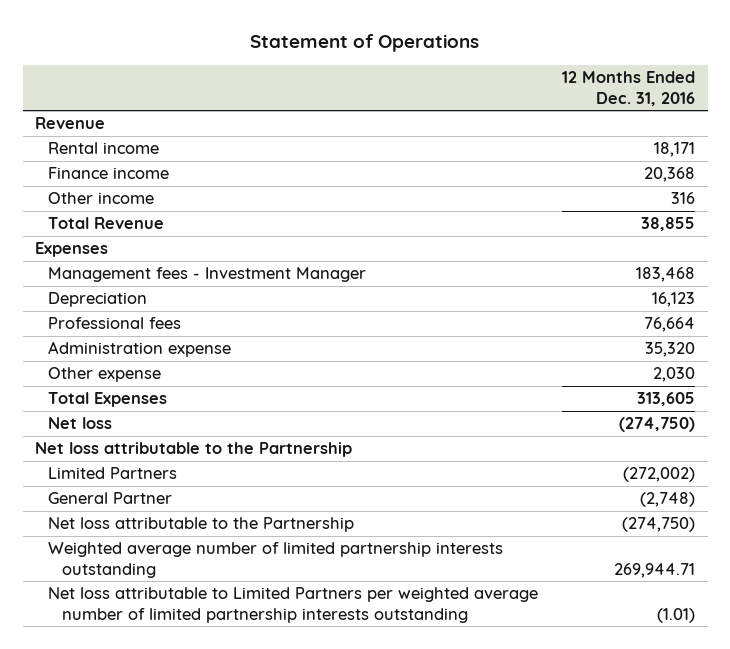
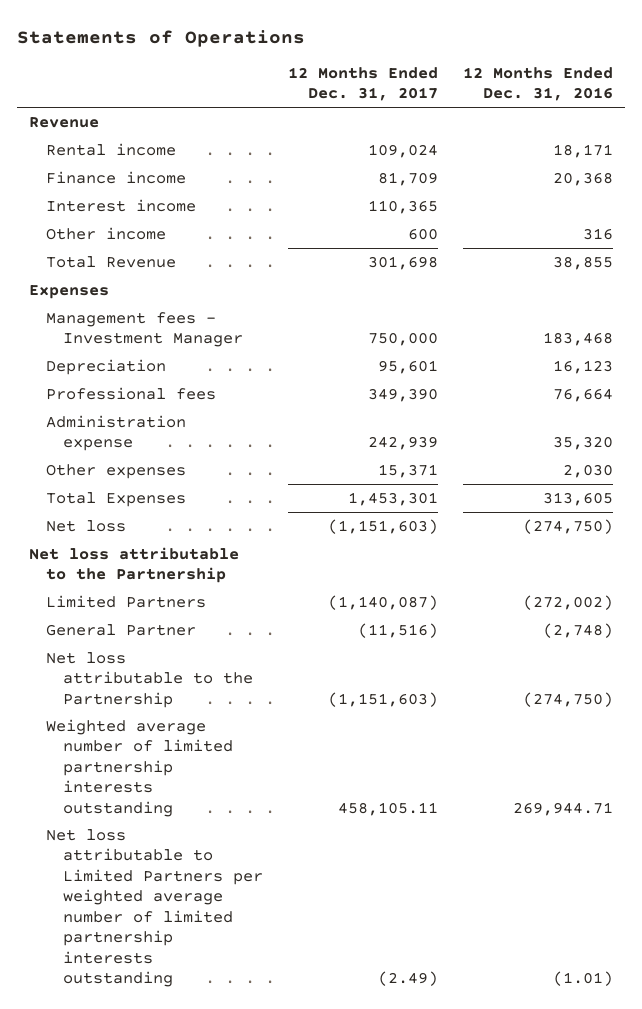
- Statement of Operations
+ Statements of Operations
- | 12 Months Ended Dec. 31, 2016
+ | 12 Months Ended Dec. 31, 2017 | 12 Months Ended Dec. 31, 2016
+ Interest income | 110,365 |
- Other expense | 2,030
+ Other expenses | 15,371 | 2,030

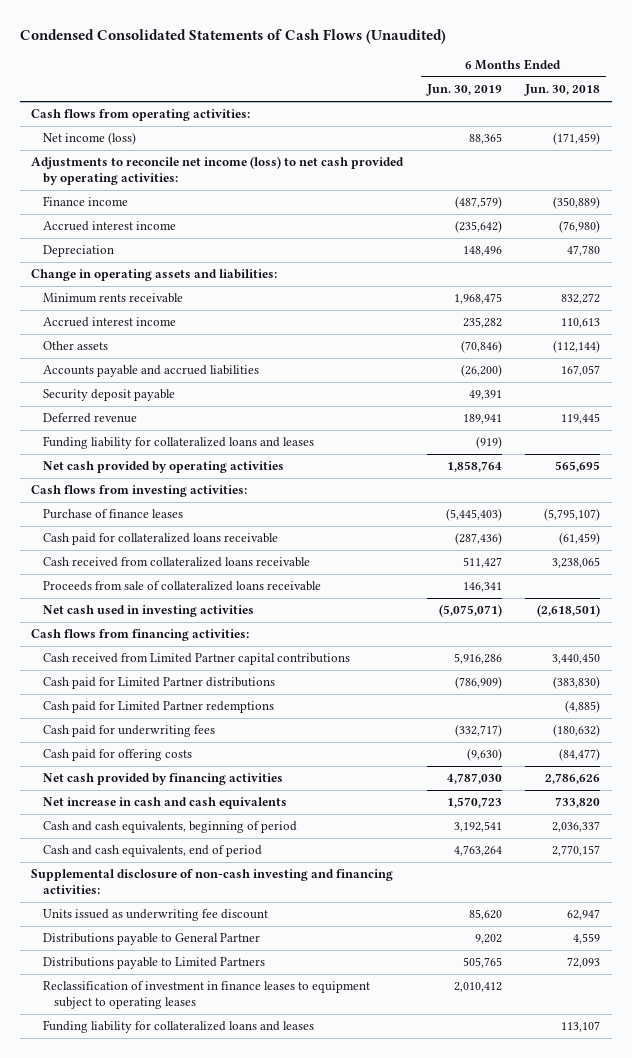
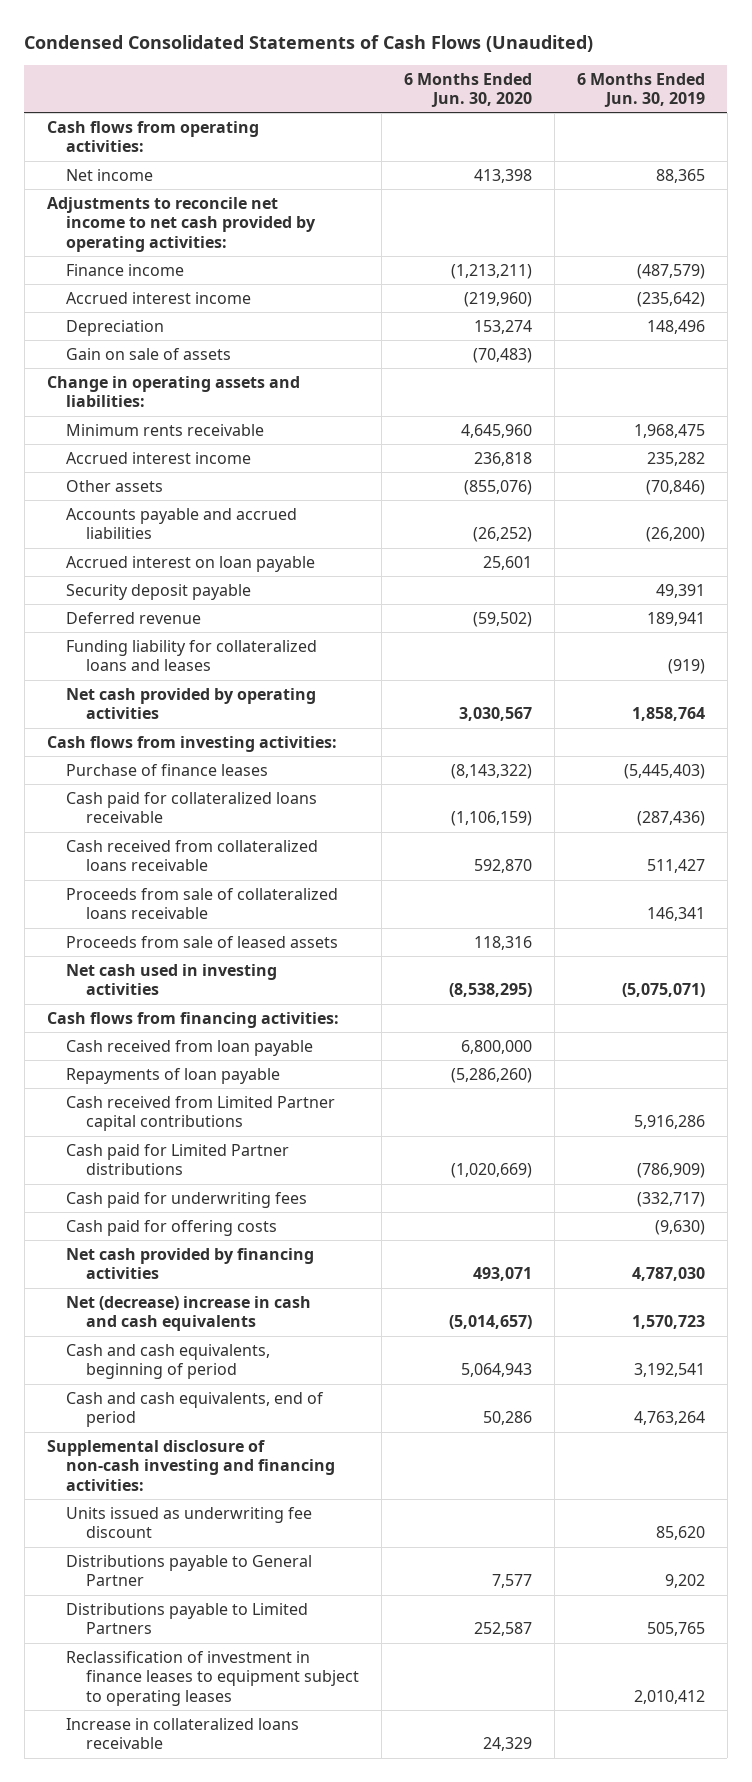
- | 6 Months Ended Jun. 30, 2019 | 6 Months Ended Jun. 30, 2018
+ | 6 Months Ended Jun. 30, 2020 | 6 Months Ended Jun. 30, 2019
- Net income (loss) | 88,365 | (171,459)
- Adjustments to reconcile net income (loss) to net cash provided by operating activities:
+ Net income | 413,398 | 88,365
+ Adjustments to reconcile net income to net cash provided by operating activities:
+ Gain on sale of assets | (70,483) |
+ Accrued interest on loan payable | 25,601 |
+ Proceeds from sale of leased assets | 118,316 |
+ Cash received from loan payable | 6,800,000 |
+ Repayments of loan payable | (5,286,260) |
- Cash paid for Limited Partner redemptions | | (4,885)
- Net increase in cash and cash equivalents | 1,570,723 | 733,820
+ Net (decrease) increase in cash and cash equivalents | (5,014,657) | 1,570,723
- Funding liability for collateralized loans and leases | | 113,107
+ Increase in collateralized loans receivable | 24,329 |

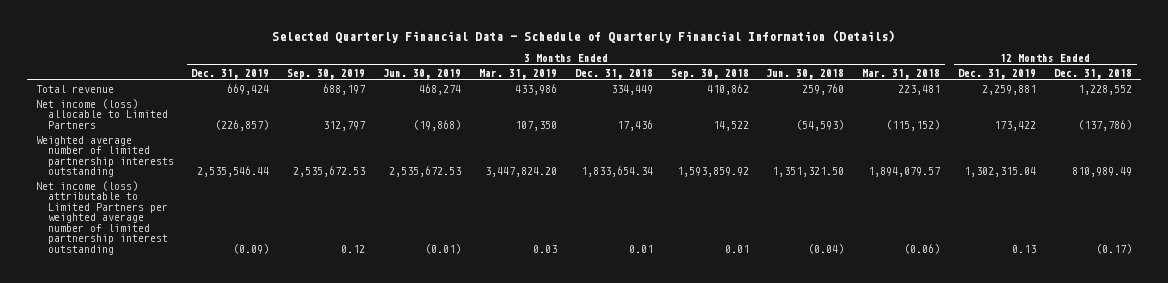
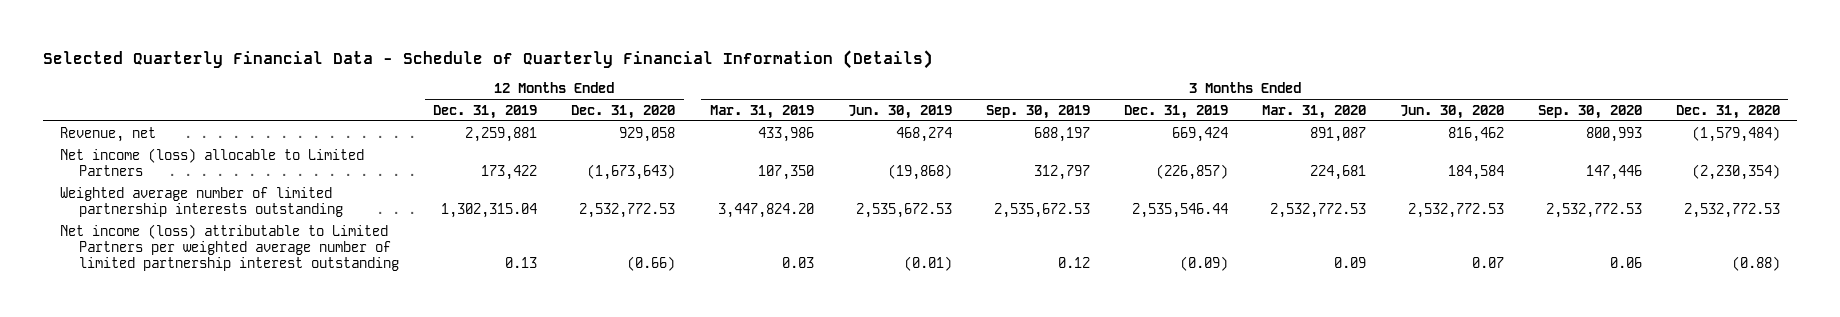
- | 3 Months Ended Dec. 31, 2019 | 3 Months Ended Sep. 30, 2019 | 3 Months Ended Jun. 30, 2019 | 3 Months Ended Mar. 31, 2019 | 3 Months Ended Dec. 31, 2018 | 3 Months Ended Sep. 30, 2018 | 3 Months Ended Jun. 30, 2018 | 3 Months Ended Mar. 31, 2018 | 12 Months Ended Dec. 31, 2019 | 12 Months Ended Dec. 31, 2018
+ | 12 Months Ended Dec. 31, 2019 | 12 Months Ended Dec. 31, 2020 | 3 Months Ended Mar. 31, 2019 | 3 Months Ended Jun. 30, 2019 | 3 Months Ended Sep. 30, 2019 | 3 Months Ended Dec. 31, 2019 | 3 Months Ended Mar. 31, 2020 | 3 Months Ended Jun. 30, 2020 | 3 Months Ended Sep. 30, 2020 | 3 Months Ended Dec. 31, 2020
- Total revenue | 669,424 | 688,197 | 468,274 | 433,986 | 334,449 | 410,862 | 259,760 | 223,481 | 2,259,881 | 1,228,552
+ Revenue, net | 2,259,881 | 929,058 | 433,986 | 468,274 | 688,197 | 669,424 | 891,087 | 816,462 | 800,993 | (1,579,484)

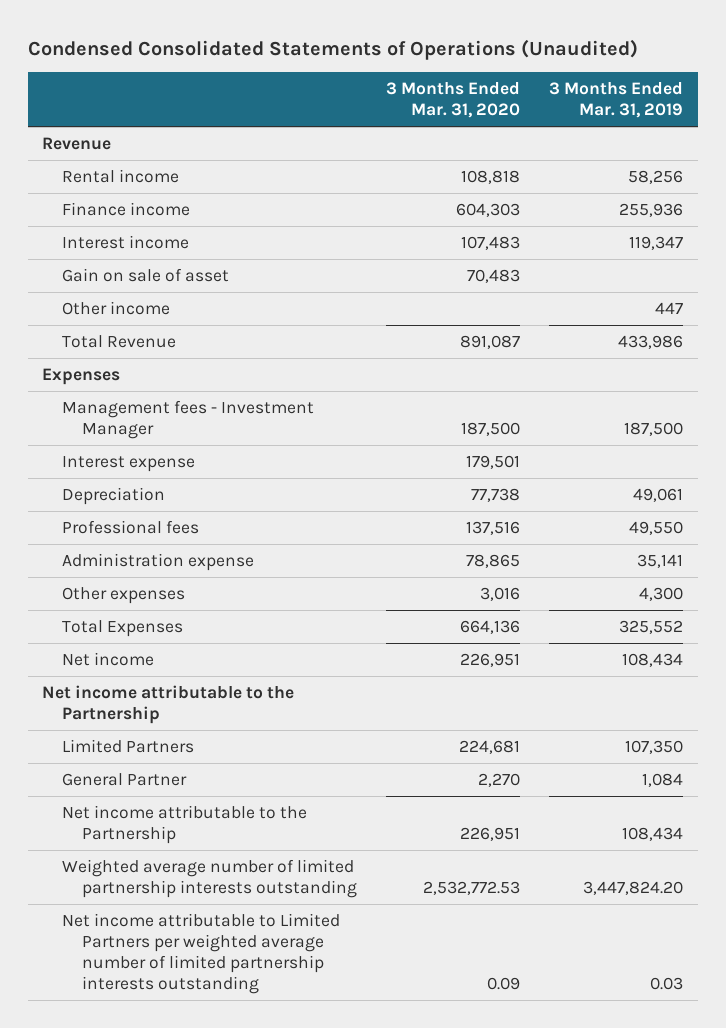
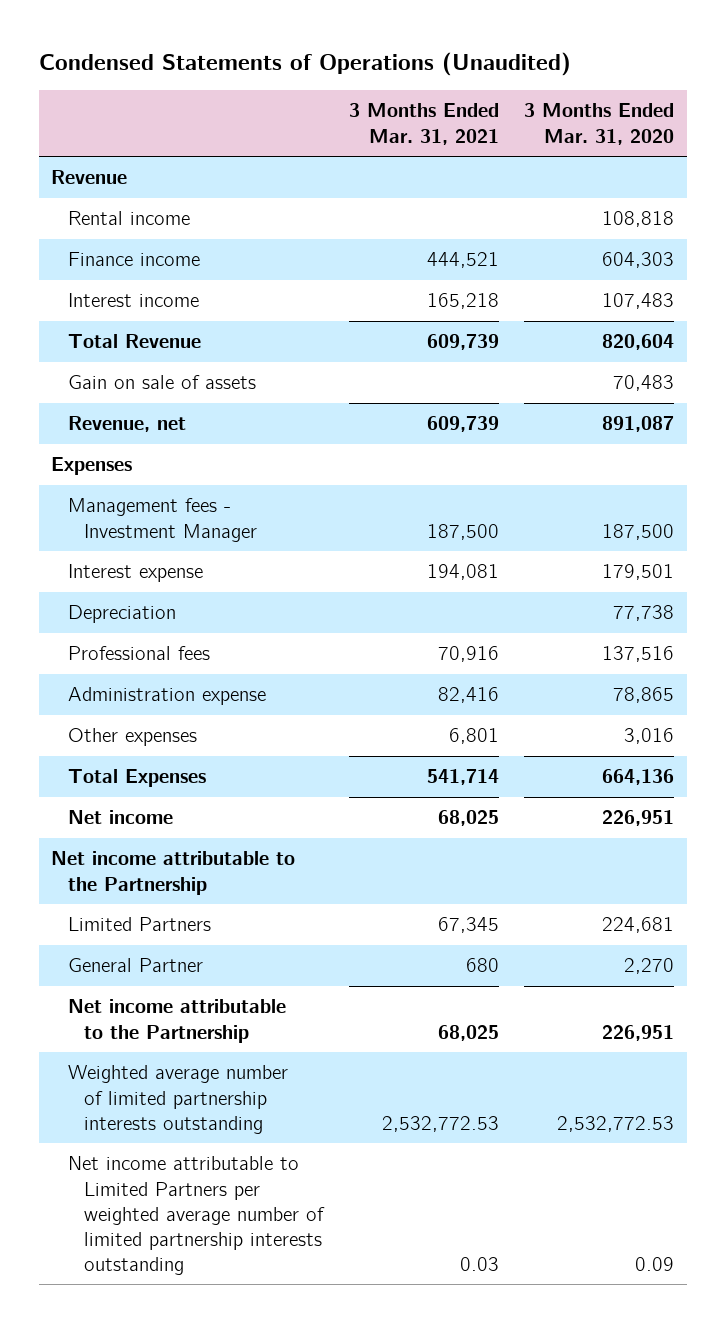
- Condensed Consolidated Statements of Operations (Unaudited)
+ Condensed Statements of Operations (Unaudited)
- | 3 Months Ended Mar. 31, 2020 | 3 Months Ended Mar. 31, 2019
+ | 3 Months Ended Mar. 31, 2021 | 3 Months Ended Mar. 31, 2020
- Gain on sale of asset | 70,483 |
- Other income | | 447
- Total Revenue | 891,087 | 433,986
+ Total Revenue | 609,739 | 820,604
+ Gain on sale of assets | | 70,483
+ Revenue, net | 609,739 | 891,087

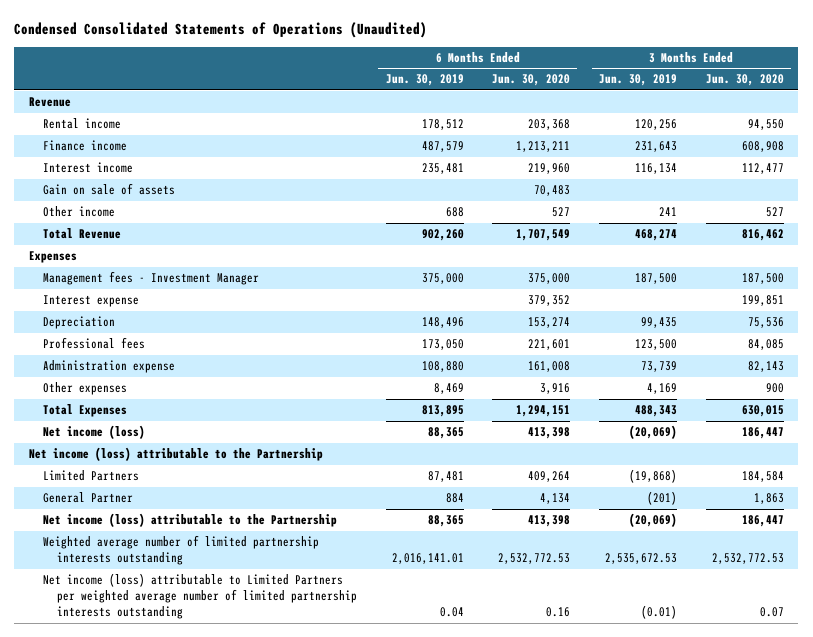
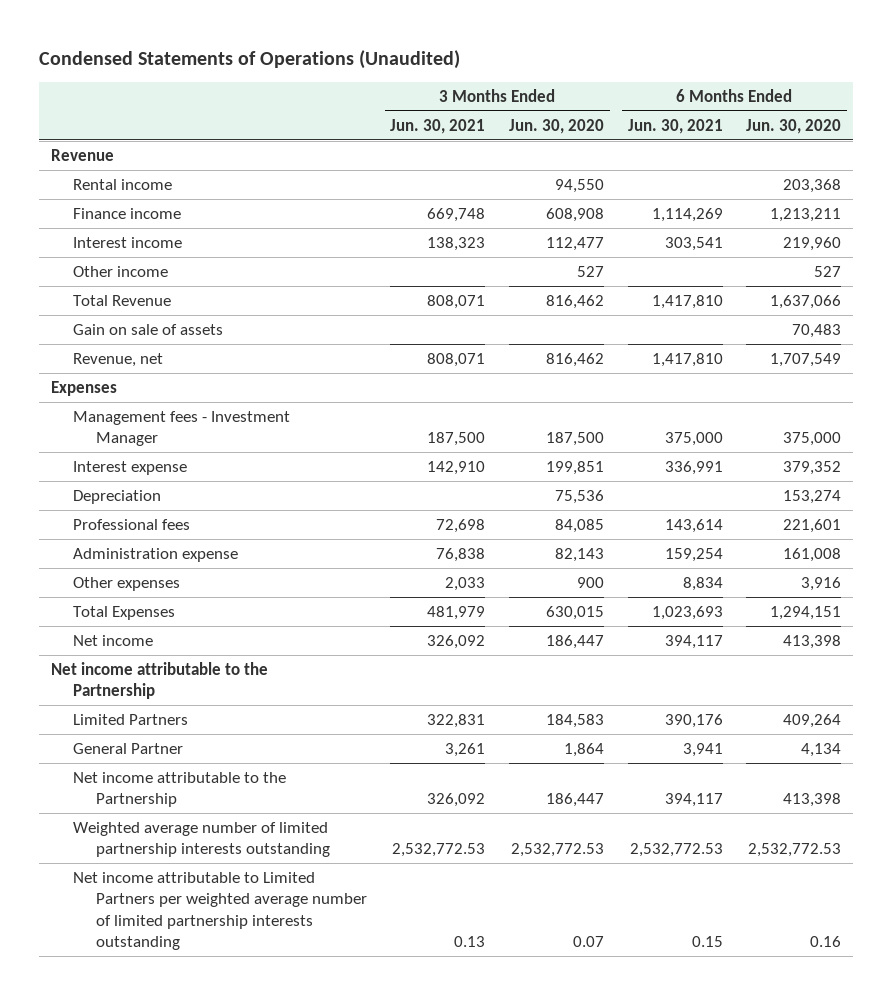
- Condensed Consolidated Statements of Operations (Unaudited)
+ Condensed Statements of Operations (Unaudited)
- | 6 Months Ended Jun. 30, 2019 | 6 Months Ended Jun. 30, 2020 | 3 Months Ended Jun. 30, 2019 | 3 Months Ended Jun. 30, 2020
+ | 3 Months Ended Jun. 30, 2021 | 3 Months Ended Jun. 30, 2020 | 6 Months Ended Jun. 30, 2021 | 6 Months Ended Jun. 30, 2020
- Total Revenue | 902,260 | 1,707,549 | 468,274 | 816,462
+ Total Revenue | 808,071 | 816,462 | 1,417,810 | 1,637,066
moved down: Gain on sale of assets | | | | 70,483
+ Revenue, net | 808,071 | 816,462 | 1,417,810 | 1,707,549
- Net income (loss) | 88,365 | 413,398 | (20,069) | 186,447
- Net income (loss) attributable to the Partnership
- Limited Partners | 87,481 | 409,264 | (19,868) | 184,584
- General Partner | 884 | 4,134 | (201) | 1,863
- Net income (loss) attributable to the Partnership | 88,365 | 413,398 | (20,069) | 186,447
+ Net income | 326,092 | 186,447 | 394,117 | 413,398
+ Net income attributable to the Partnership
+ Limited Partners | 322,831 | 184,583 | 390,176 | 409,264
+ General Partner | 3,261 | 1,864 | 3,941 | 4,134
+ Net income attributable to the Partnership | 326,092 | 186,447 | 394,117 | 413,398
- Net income (loss) attributable to Limited Partners per weighted average number of limited partnership interests outstanding | 0.04 | 0.16 | (0.01) | 0.07
+ Net income attributable to Limited Partners per weighted average number of limited partnership interests outstanding | 0.13 | 0.07 | 0.15 | 0.16

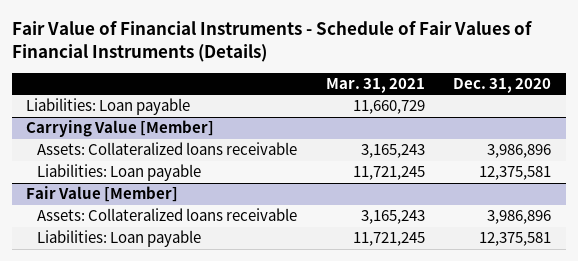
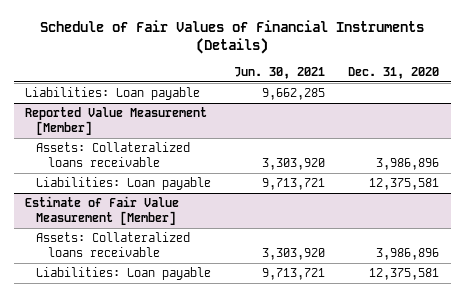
- Fair Value of Financial Instruments - Schedule of Fair Values of Financial Instruments (Details)
+ Schedule of Fair Values of Financial Instruments (Details)
- | Mar. 31, 2021 | Dec. 31, 2020
+ | Jun. 30, 2021 | Dec. 31, 2020
- Carrying Value [Member]
+ Reported Value Measurement [Member]
- Fair Value [Member]
+ Estimate of Fair Value Measurement [Member]

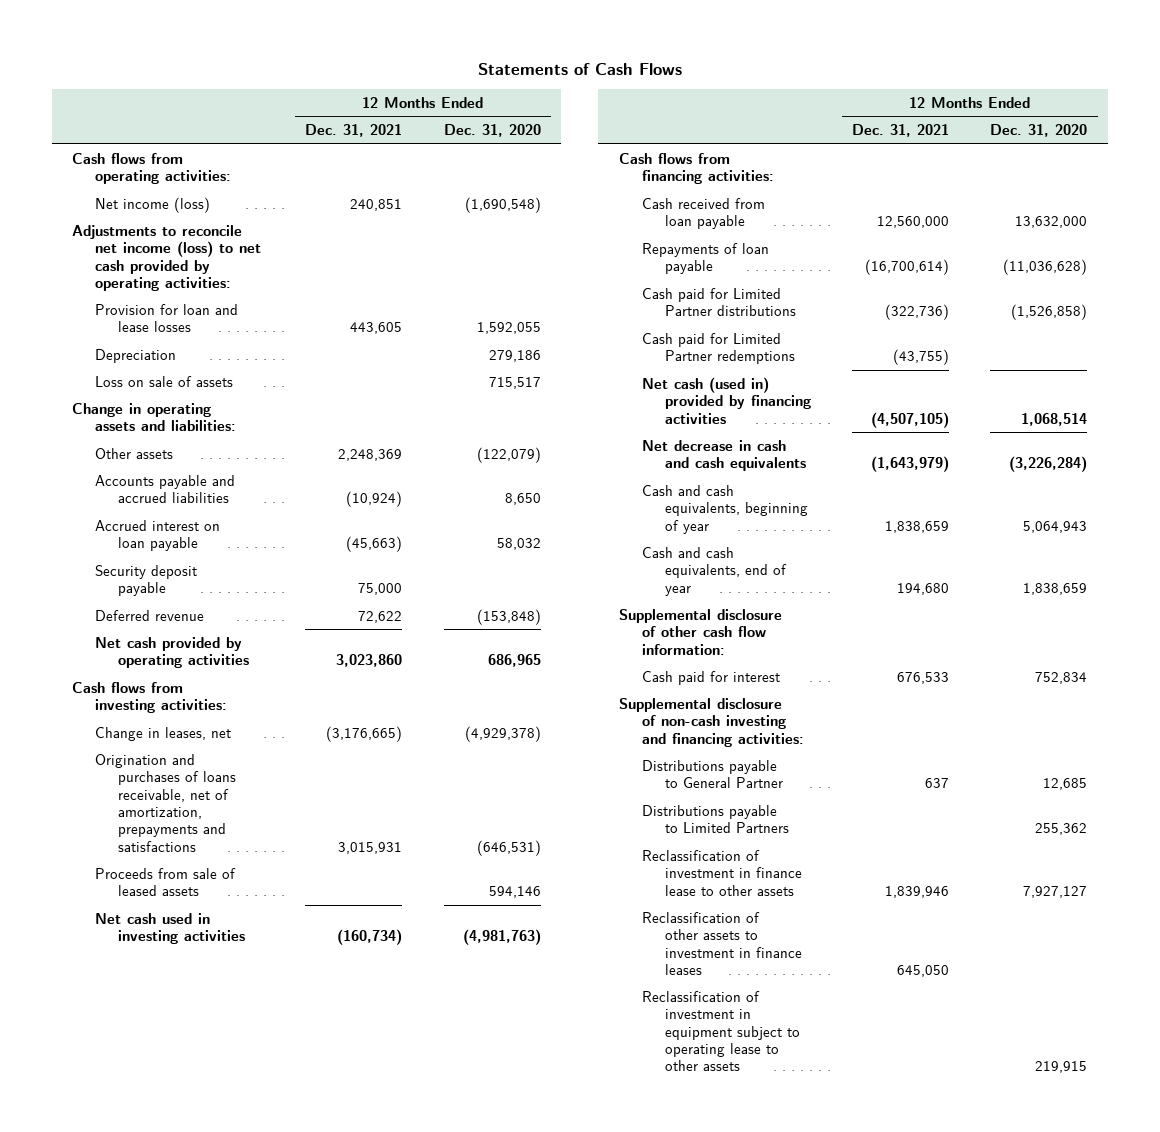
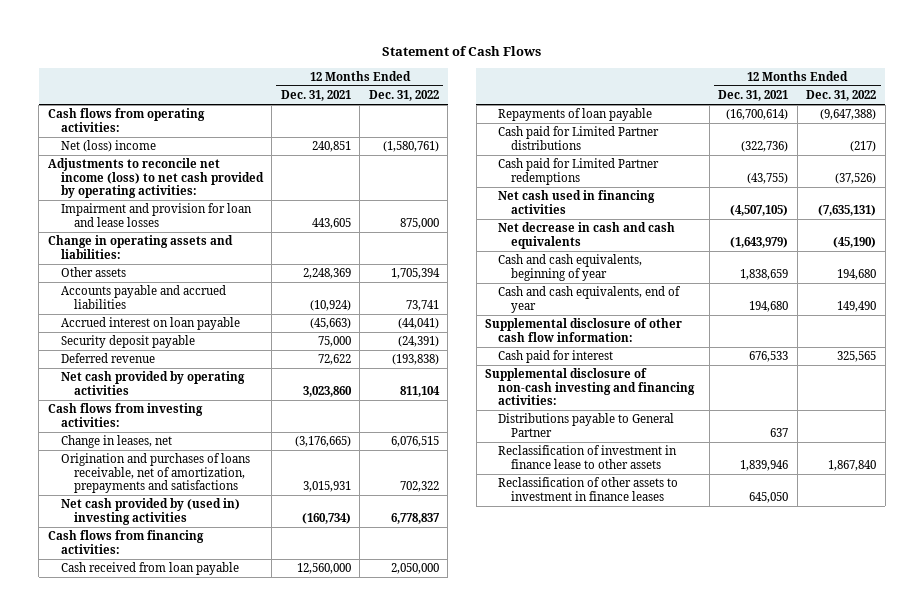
- Statements of Cash Flows
+ Statement of Cash Flows
- | 12 Months Ended Dec. 31, 2021 | 12 Months Ended Dec. 31, 2020
+ | 12 Months Ended Dec. 31, 2021 | 12 Months Ended Dec. 31, 2022
- Net income (loss) | 240,851 | (1,690,548)
+ Net (loss) income | 240,851 | (1,580,761)
- Provision for loan and lease losses | 443,605 | 1,592,055
- Depreciation | | 279,186
- Loss on sale of assets | | 715,517
+ Impairment and provision for loan and lease losses | 443,605 | 875,000
- Proceeds from sale of leased assets | | 594,146
- Net cash used in investing activities | (160,734) | (4,981,763)
+ Net cash provided by (used in) investing activities | (160,734) | 6,778,837
- Net cash (used in) provided by financing activities | (4,507,105) | 1,068,514
+ Net cash used in financing activities | (4,507,105) | (7,635,131)
- Distributions payable to Limited Partners | | 255,362
- Reclassification of investment in equipment subject to operating lease to other assets | | 219,915

